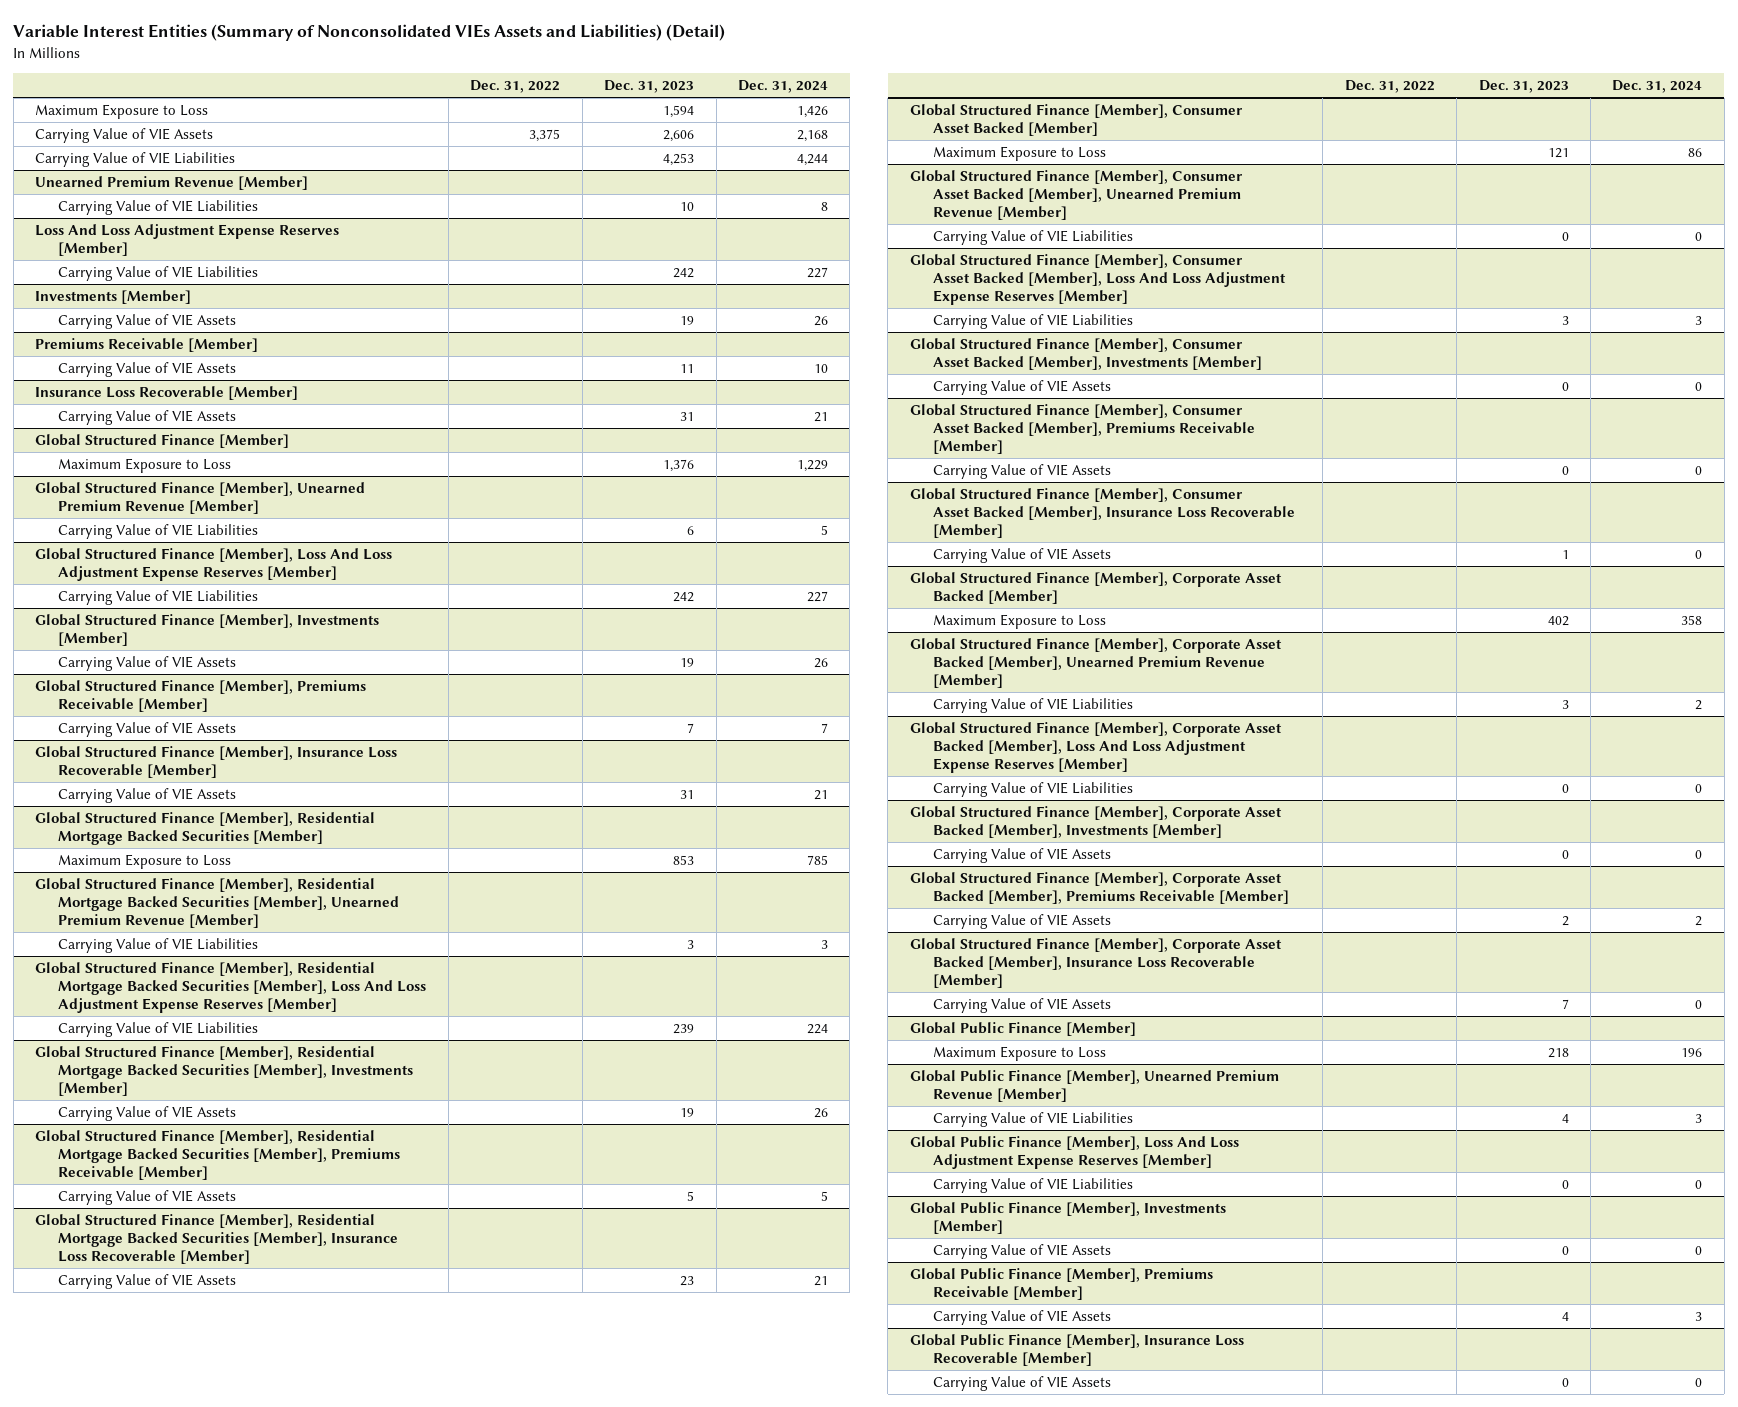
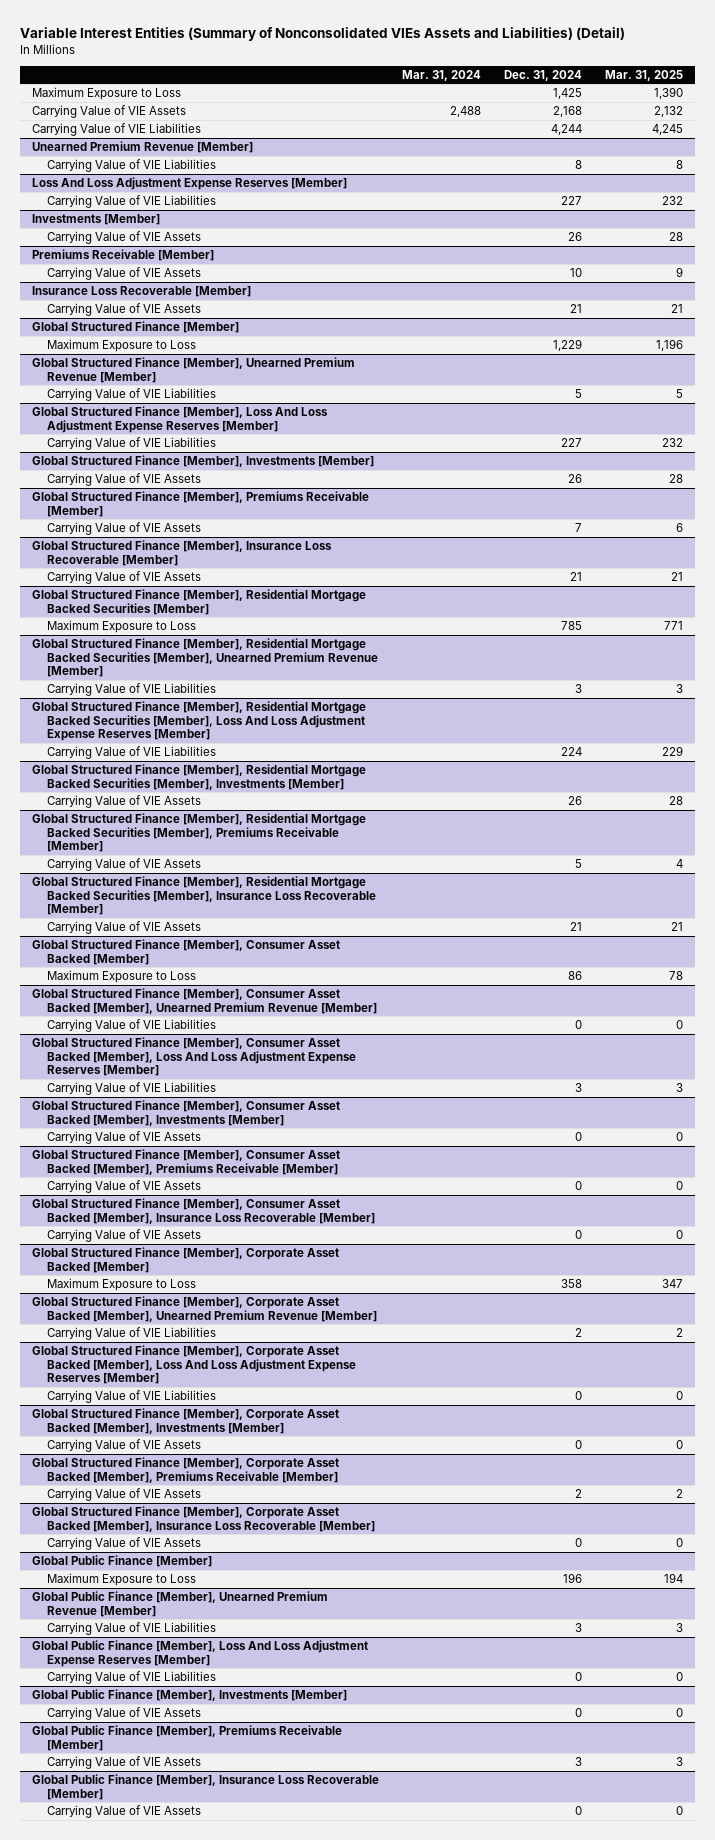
- | Dec. 31, 2022 | Dec. 31, 2023 | Dec. 31, 2024
+ | Mar. 31, 2024 | Dec. 31, 2024 | Mar. 31, 2025
- Maximum Exposure to Loss | | 1,594 | 1,426
+ Maximum Exposure to Loss | | 1,425 | 1,390

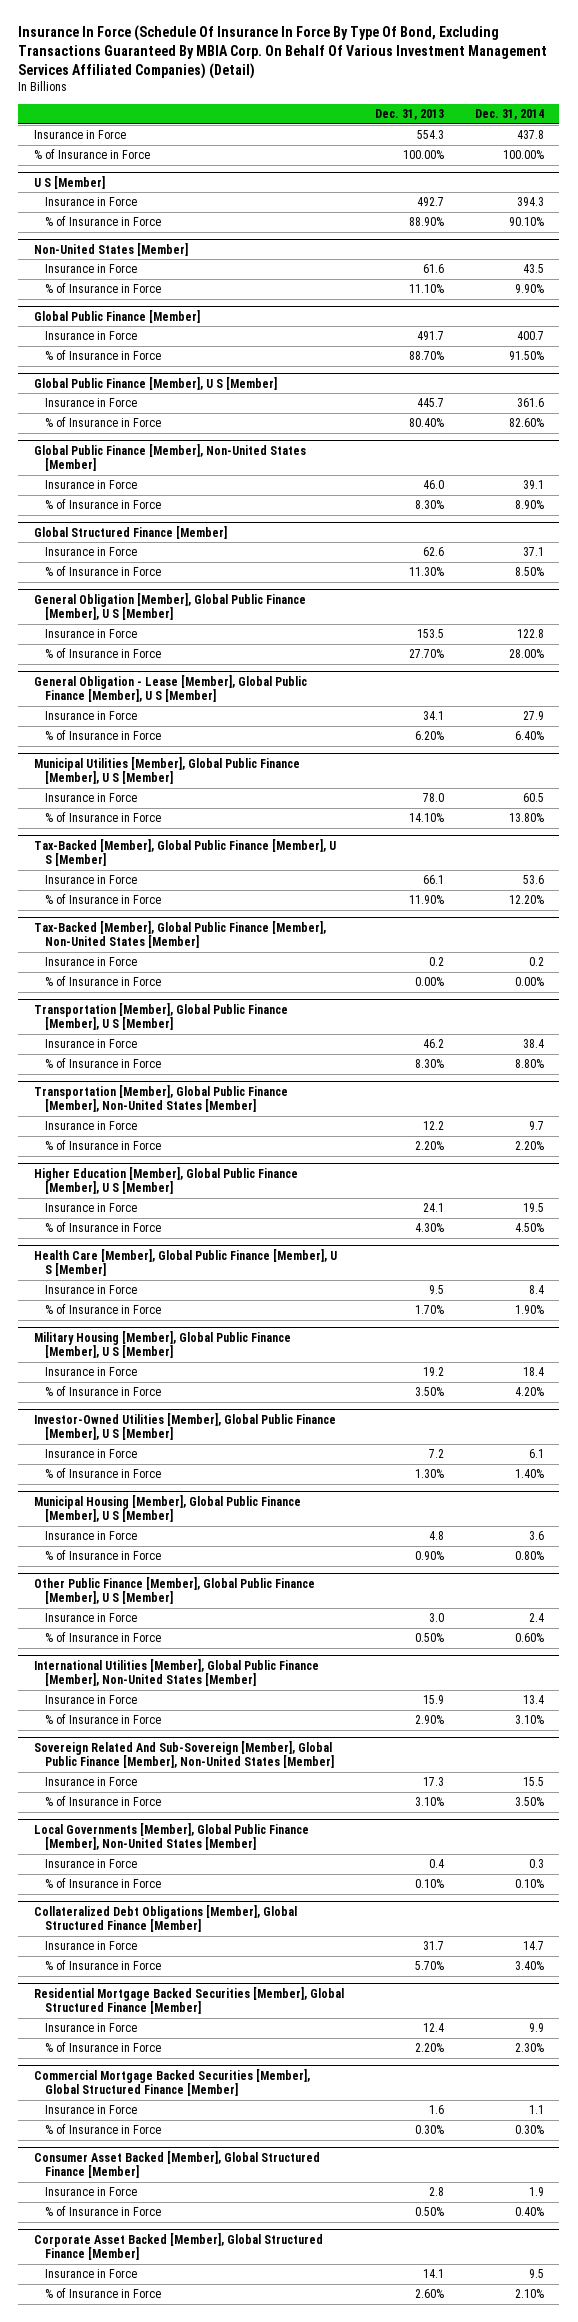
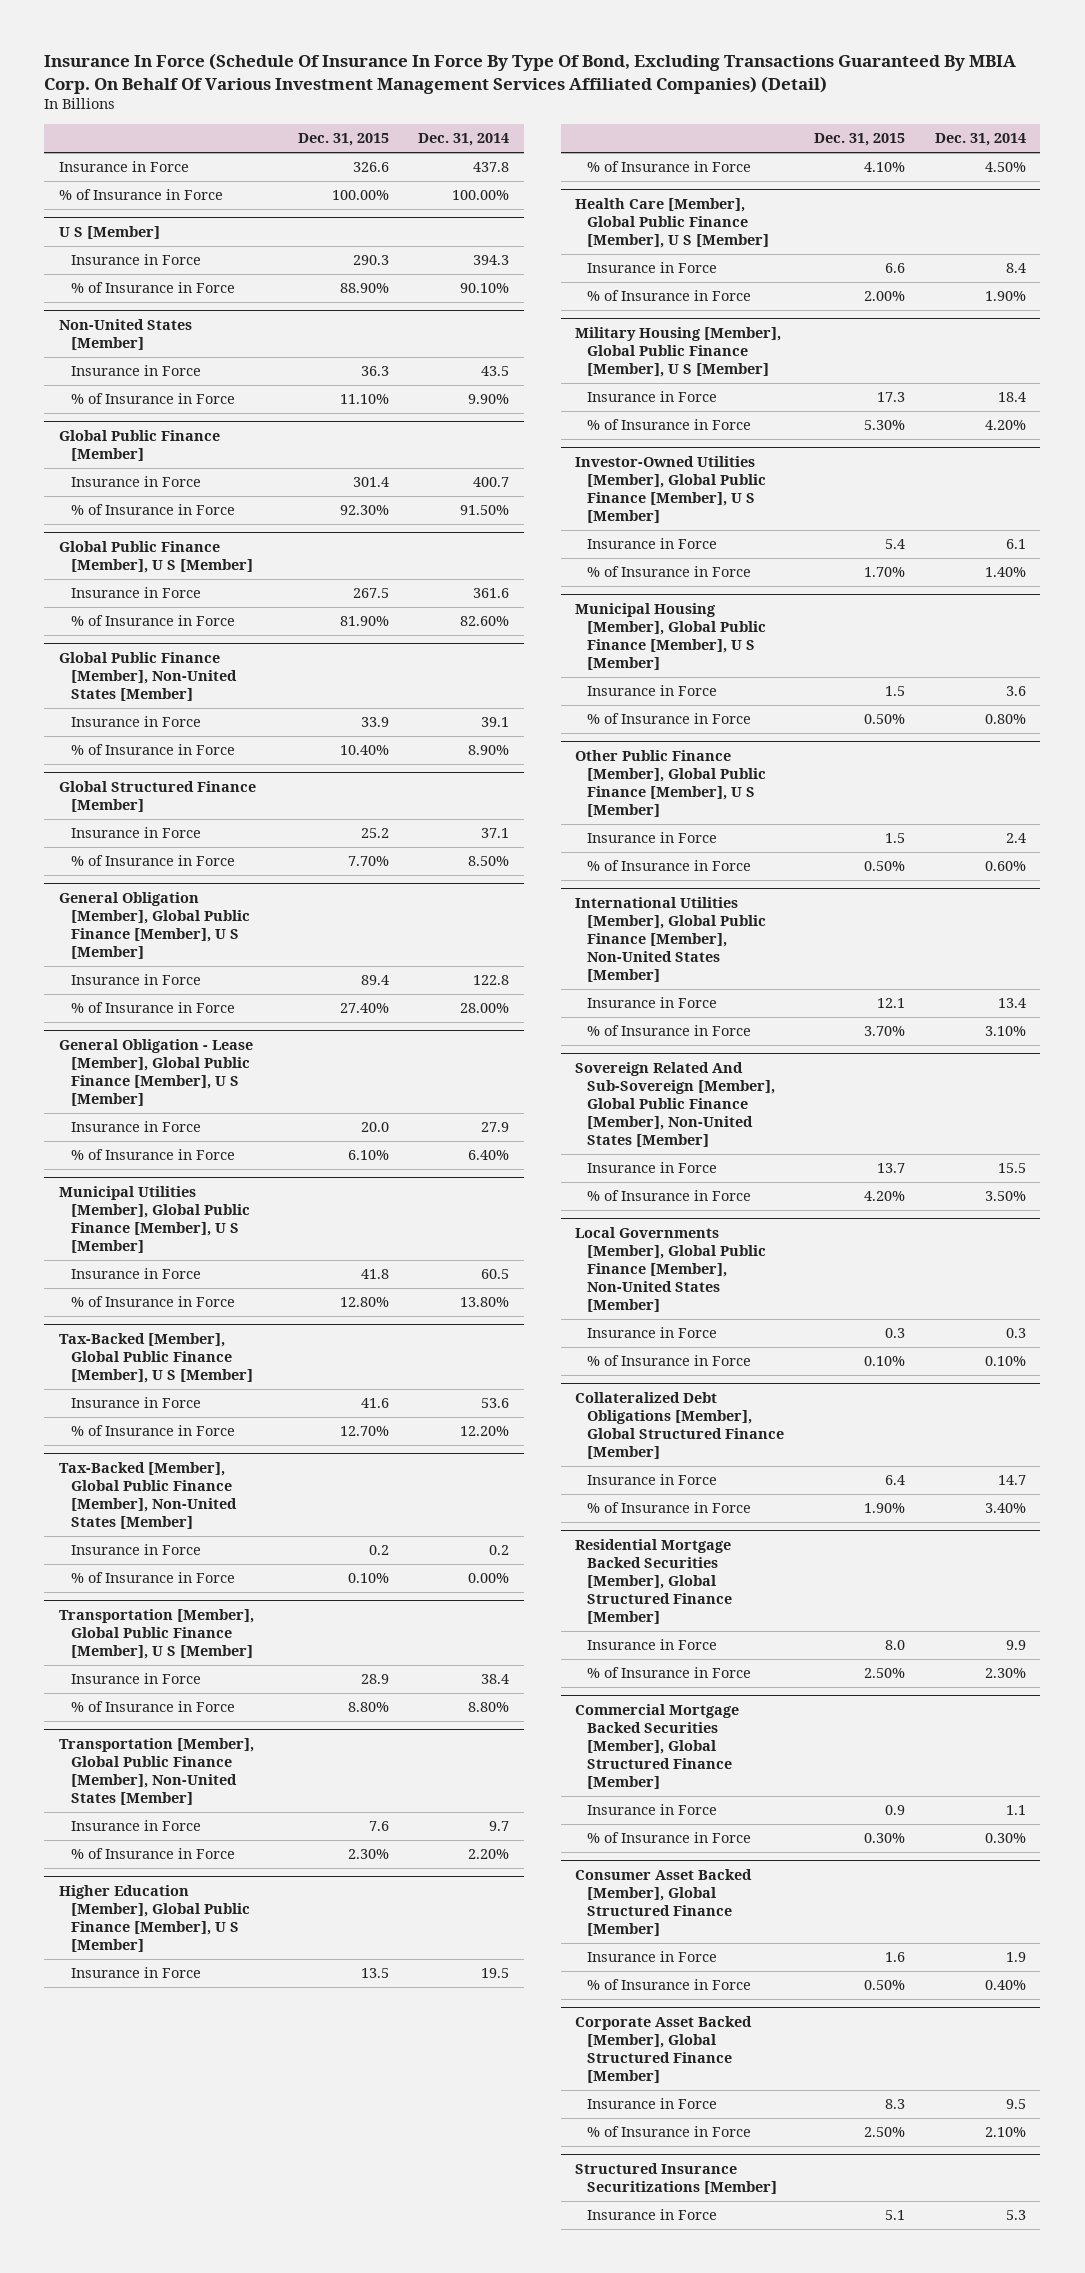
- | Dec. 31, 2013 | Dec. 31, 2014
+ | Dec. 31, 2015 | Dec. 31, 2014
+ Structured Insurance Securitizations [Member]
+ Insurance in Force | 5.1 | 5.3

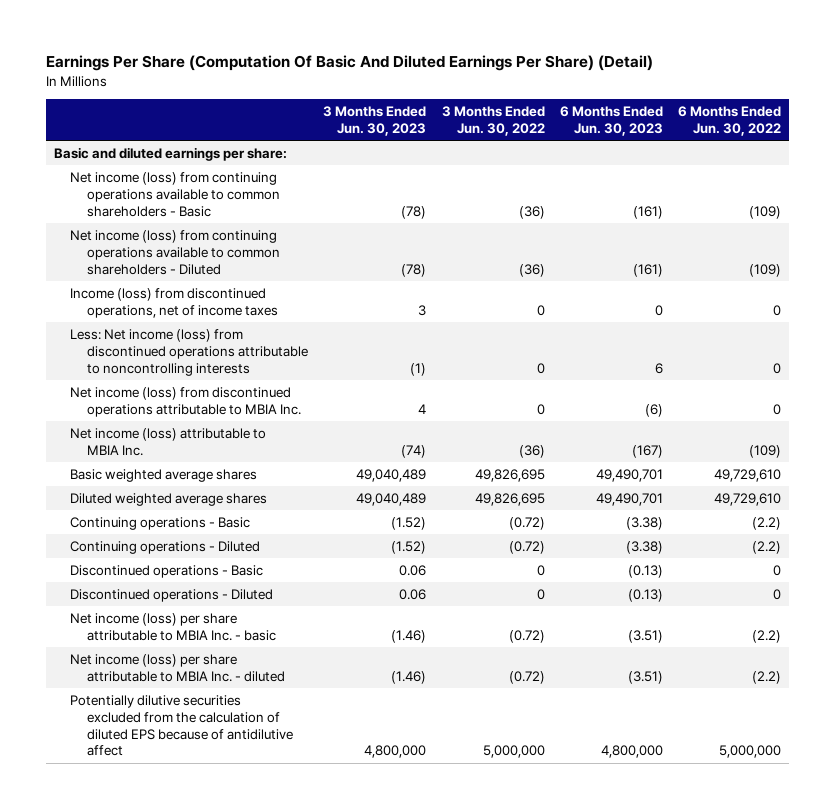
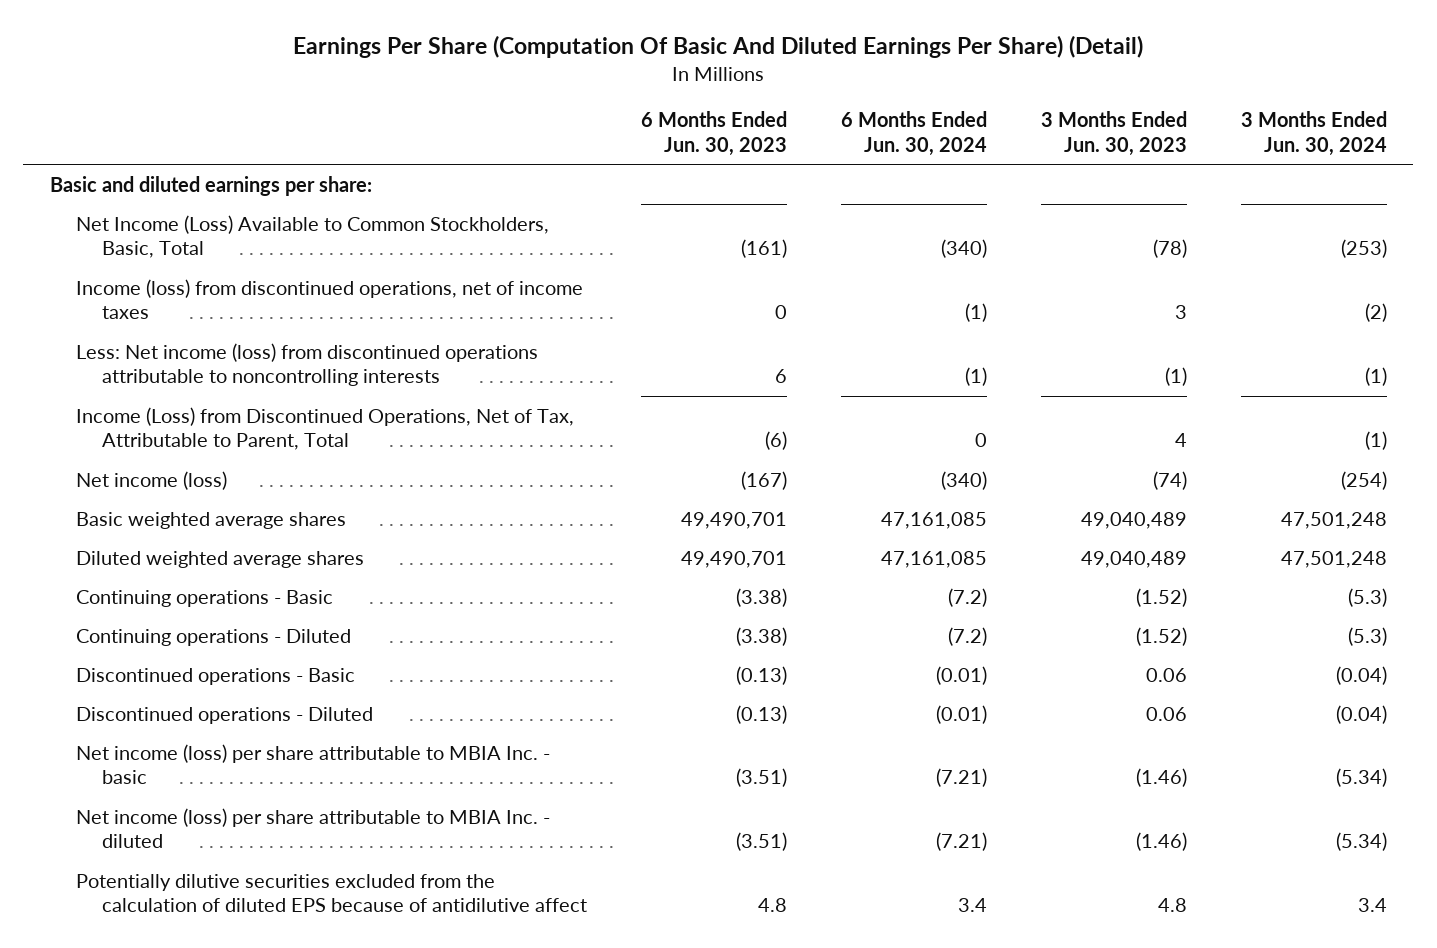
- | 3 Months Ended Jun. 30, 2023 | 3 Months Ended Jun. 30, 2022 | 6 Months Ended Jun. 30, 2023 | 6 Months Ended Jun. 30, 2022
+ | 6 Months Ended Jun. 30, 2023 | 6 Months Ended Jun. 30, 2024 | 3 Months Ended Jun. 30, 2023 | 3 Months Ended Jun. 30, 2024
- Net income (loss) from continuing operations available to common shareholders - Basic | (78) | (36) | (161) | (109)
- Net income (loss) from continuing operations available to common shareholders - Diluted | (78) | (36) | (161) | (109)
+ Net Income (Loss) Available to Common Stockholders, Basic, Total | (161) | (340) | (78) | (253)
- Net income (loss) from discontinued operations attributable to MBIA Inc. | 4 | 0 | (6) | 0
- Net income (loss) attributable to MBIA Inc. | (74) | (36) | (167) | (109)
+ Income (Loss) from Discontinued Operations, Net of Tax, Attributable to Parent, Total | (6) | 0 | 4 | (1)
+ Net income (loss) | (167) | (340) | (74) | (254)
- Potentially dilutive securities excluded from the calculation of diluted EPS because of antidilutive affect | 4,800,000 | 5,000,000 | 4,800,000 | 5,000,000
+ Potentially dilutive securities excluded from the calculation of diluted EPS because of antidilutive affect | 4.8 | 3.4 | 4.8 | 3.4

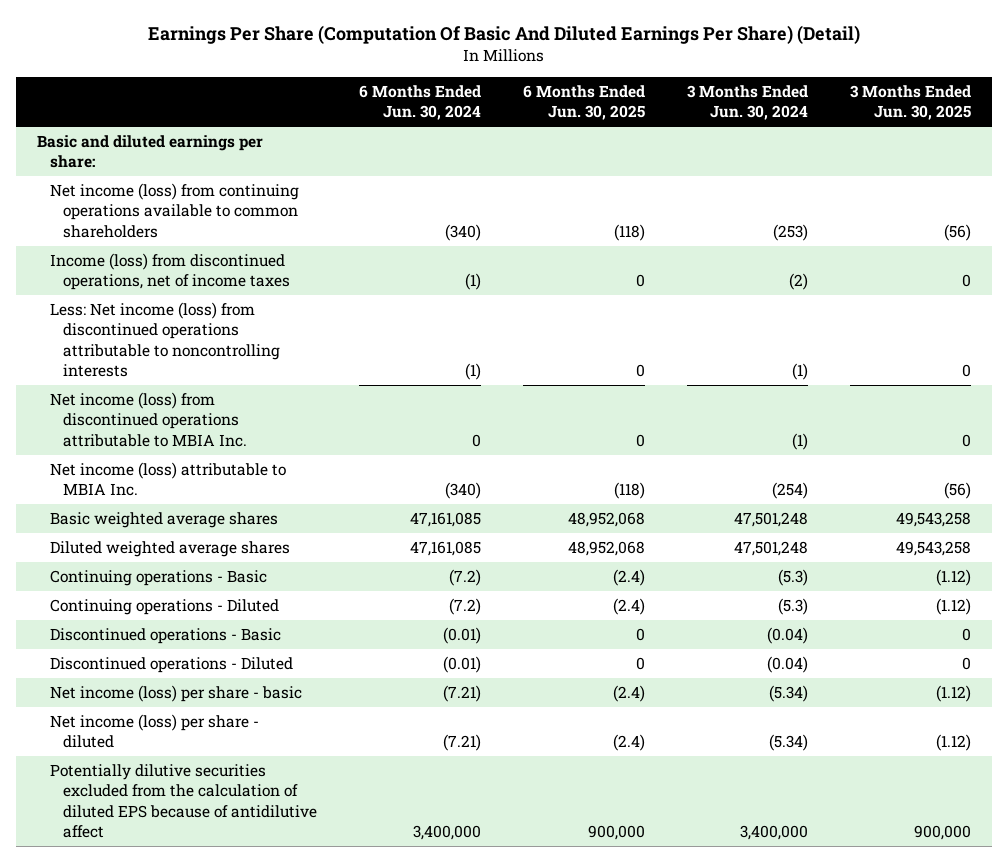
- | 6 Months Ended Jun. 30, 2023 | 6 Months Ended Jun. 30, 2024 | 3 Months Ended Jun. 30, 2023 | 3 Months Ended Jun. 30, 2024
+ | 6 Months Ended Jun. 30, 2024 | 6 Months Ended Jun. 30, 2025 | 3 Months Ended Jun. 30, 2024 | 3 Months Ended Jun. 30, 2025
- Net Income (Loss) Available to Common Stockholders, Basic, Total | (161) | (340) | (78) | (253)
+ Net income (loss) from continuing operations available to common shareholders | (340) | (118) | (253) | (56)
- Income (Loss) from Discontinued Operations, Net of Tax, Attributable to Parent, Total | (6) | 0 | 4 | (1)
- Net income (loss) | (167) | (340) | (74) | (254)
+ Net income (loss) from discontinued operations attributable to MBIA Inc. | 0 | 0 | (1) | 0
+ Net income (loss) attributable to MBIA Inc. | (340) | (118) | (254) | (56)
- Net income (loss) per share attributable to MBIA Inc. - basic | (3.51) | (7.21) | (1.46) | (5.34)
- Net income (loss) per share attributable to MBIA Inc. - diluted | (3.51) | (7.21) | (1.46) | (5.34)
- Potentially dilutive securities excluded from the calculation of diluted EPS because of antidilutive affect | 4.8 | 3.4 | 4.8 | 3.4
+ Net income (loss) per share - basic | (7.21) | (2.4) | (5.34) | (1.12)
+ Net income (loss) per share - diluted | (7.21) | (2.4) | (5.34) | (1.12)
+ Potentially dilutive securities excluded from the calculation of diluted EPS because of antidilutive affect | 3,400,000 | 900,000 | 3,400,000 | 900,000

